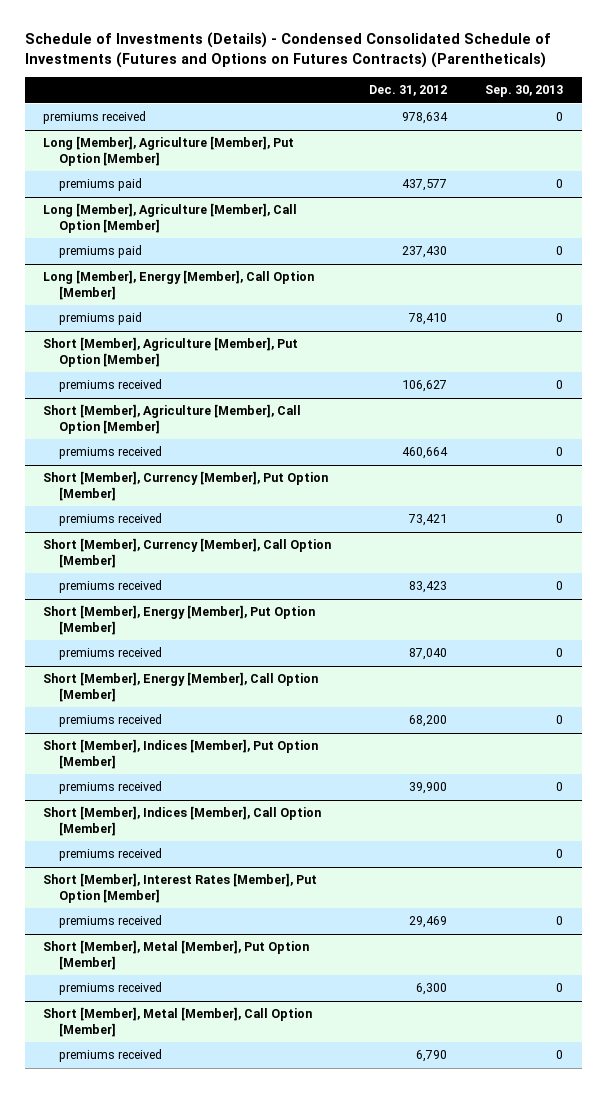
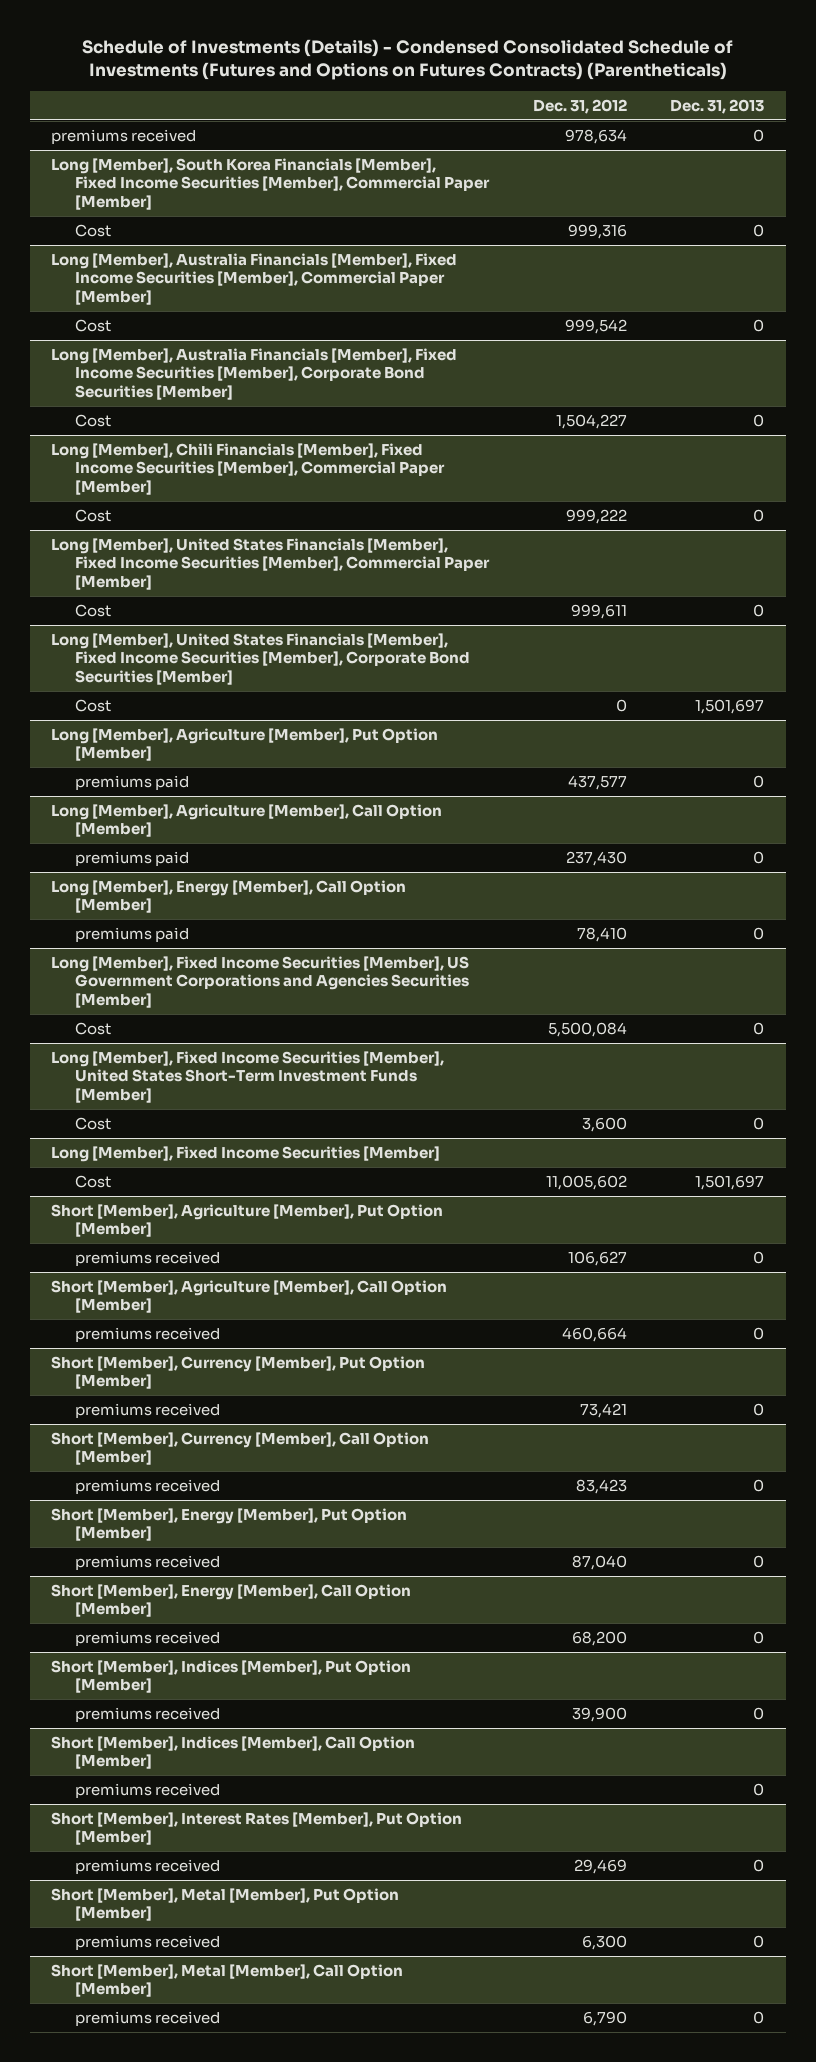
- | Dec. 31, 2012 | Sep. 30, 2013
+ | Dec. 31, 2012 | Dec. 31, 2013
+ Long [Member], South Korea Financials [Member], Fixed Income Securities [Member], Commercial Paper [Member]
+ Cost | 999,316 | 0
+ Long [Member], Australia Financials [Member], Fixed Income Securities [Member], Commercial Paper [Member]
+ Cost | 999,542 | 0
+ Long [Member], Australia Financials [Member], Fixed Income Securities [Member], Corporate Bond Securities [Member]
+ Cost | 1,504,227 | 0
+ Long [Member], Chili Financials [Member], Fixed Income Securities [Member], Commercial Paper [Member]
+ Cost | 999,222 | 0
+ Long [Member], United States Financials [Member], Fixed Income Securities [Member], Commercial Paper [Member]
+ Cost | 999,611 | 0
+ Long [Member], United States Financials [Member], Fixed Income Securities [Member], Corporate Bond Securities [Member]
+ Cost | 0 | 1,501,697
+ Long [Member], Fixed Income Securities [Member], US Government Corporations and Agencies Securities [Member]
+ Cost | 5,500,084 | 0
+ Long [Member], Fixed Income Securities [Member], United States Short-Term Investment Funds [Member]
+ Cost | 3,600 | 0
+ Long [Member], Fixed Income Securities [Member]
+ Cost | 11,005,602 | 1,501,697

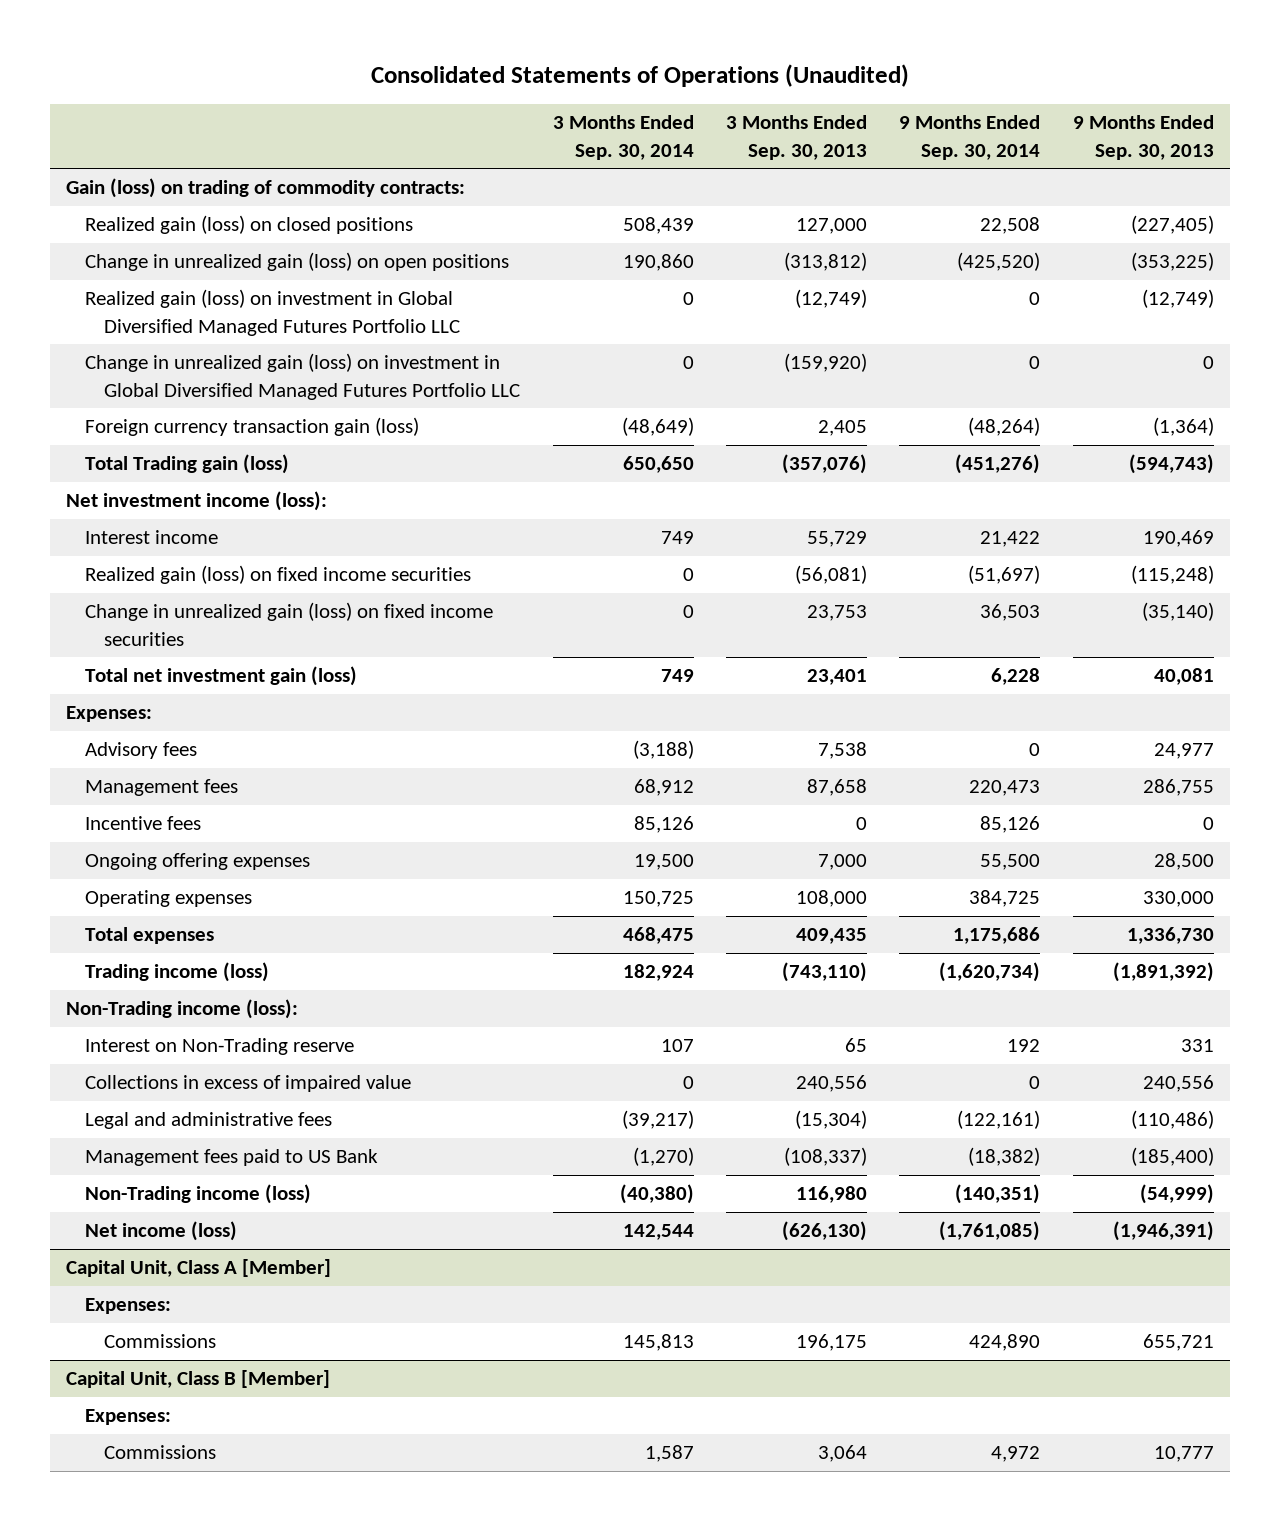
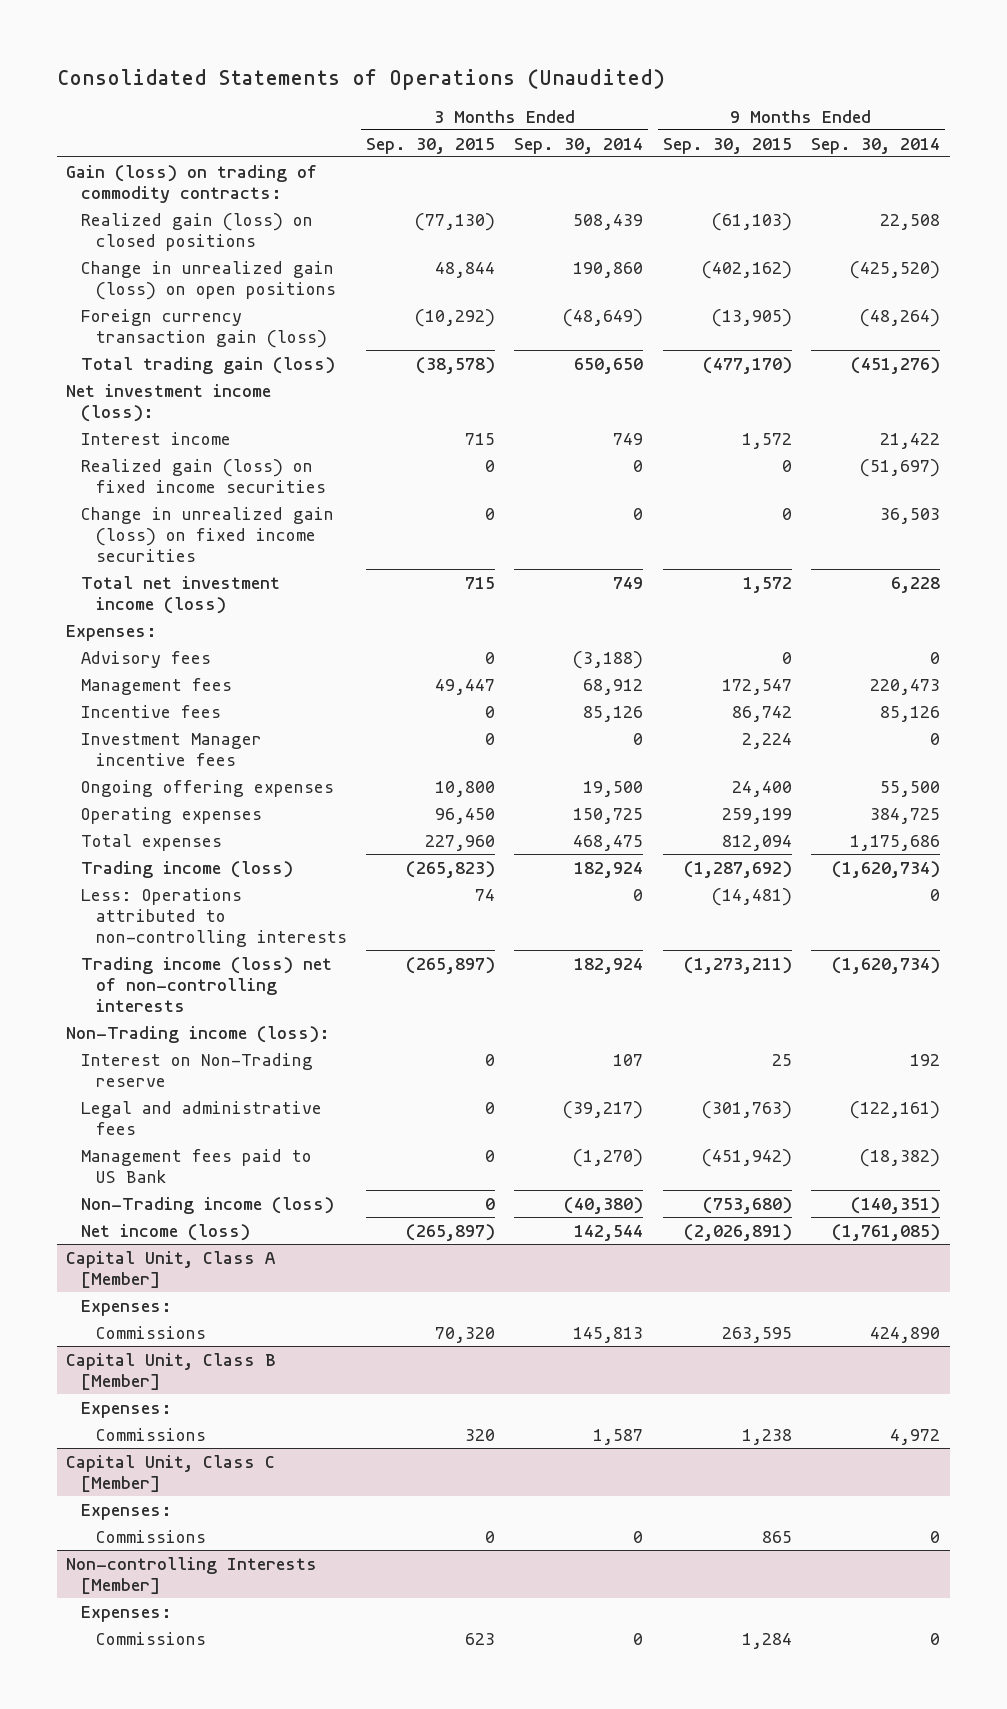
- | 3 Months Ended Sep. 30, 2014 | 3 Months Ended Sep. 30, 2013 | 9 Months Ended Sep. 30, 2014 | 9 Months Ended Sep. 30, 2013
+ | 3 Months Ended Sep. 30, 2015 | 3 Months Ended Sep. 30, 2014 | 9 Months Ended Sep. 30, 2015 | 9 Months Ended Sep. 30, 2014
- Realized gain (loss) on investment in Global Diversified Managed Futures Portfolio LLC | 0 | (12,749) | 0 | (12,749)
- Change in unrealized gain (loss) on investment in Global Diversified Managed Futures Portfolio LLC | 0 | (159,920) | 0 | 0
- Total Trading gain (loss) | 650,650 | (357,076) | (451,276) | (594,743)
+ Total trading gain (loss) | (38,578) | 650,650 | (477,170) | (451,276)
- Total net investment gain (loss) | 749 | 23,401 | 6,228 | 40,081
+ Total net investment income (loss) | 715 | 749 | 1,572 | 6,228
+ Investment Manager incentive fees | 0 | 0 | 2,224 | 0
+ Less: Operations attributed to non-controlling interests | 74 | 0 | (14,481) | 0
+ Trading income (loss) net of non-controlling interests | (265,897) | 182,924 | (1,273,211) | (1,620,734)
- Collections in excess of impaired value | 0 | 240,556 | 0 | 240,556
+ Capital Unit, Class C [Member]
+ Expenses:
+ Commissions | 0 | 0 | 865 | 0
+ Non-controlling Interests [Member]
+ Expenses:
+ Commissions | 623 | 0 | 1,284 | 0

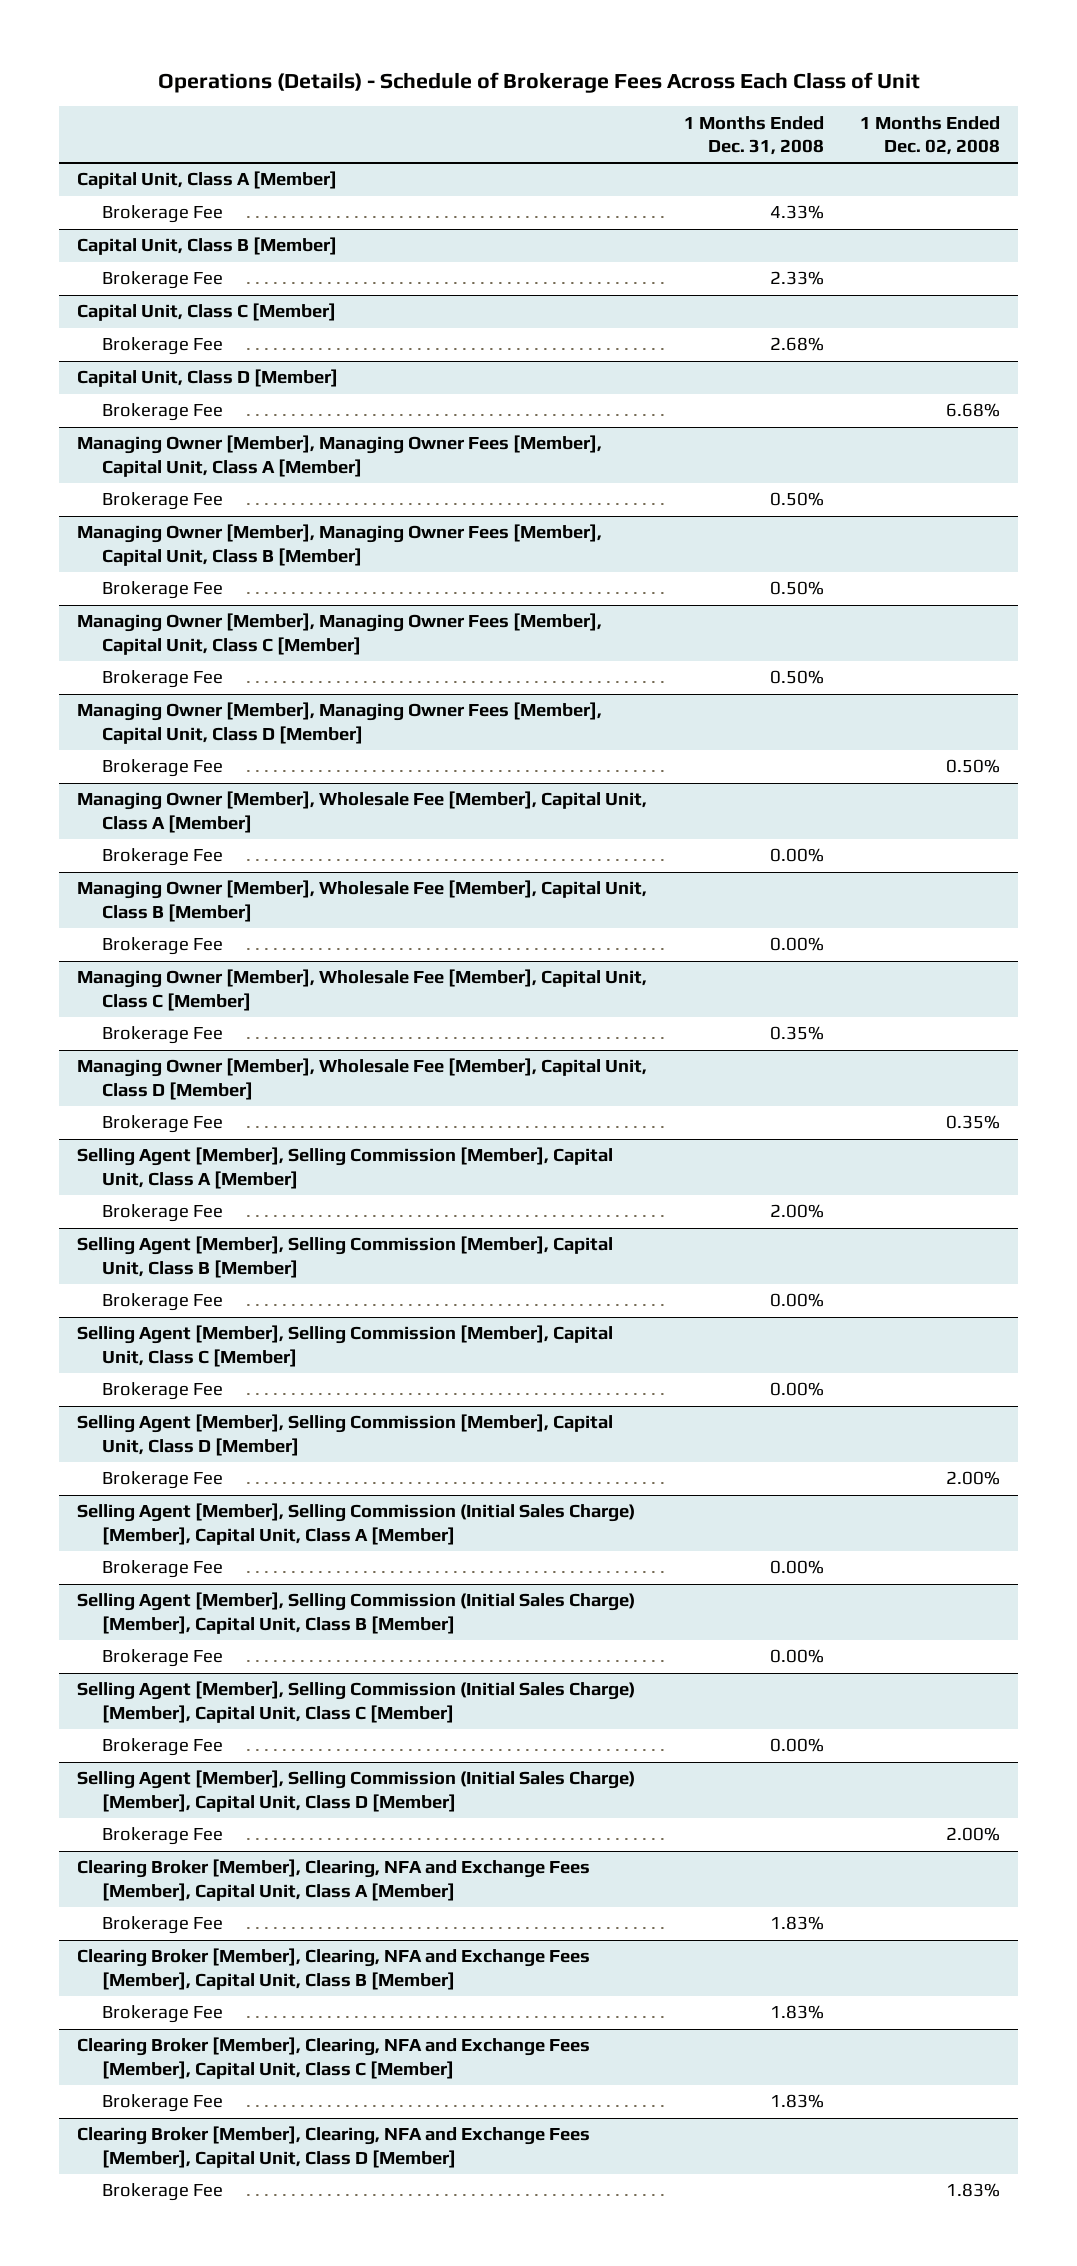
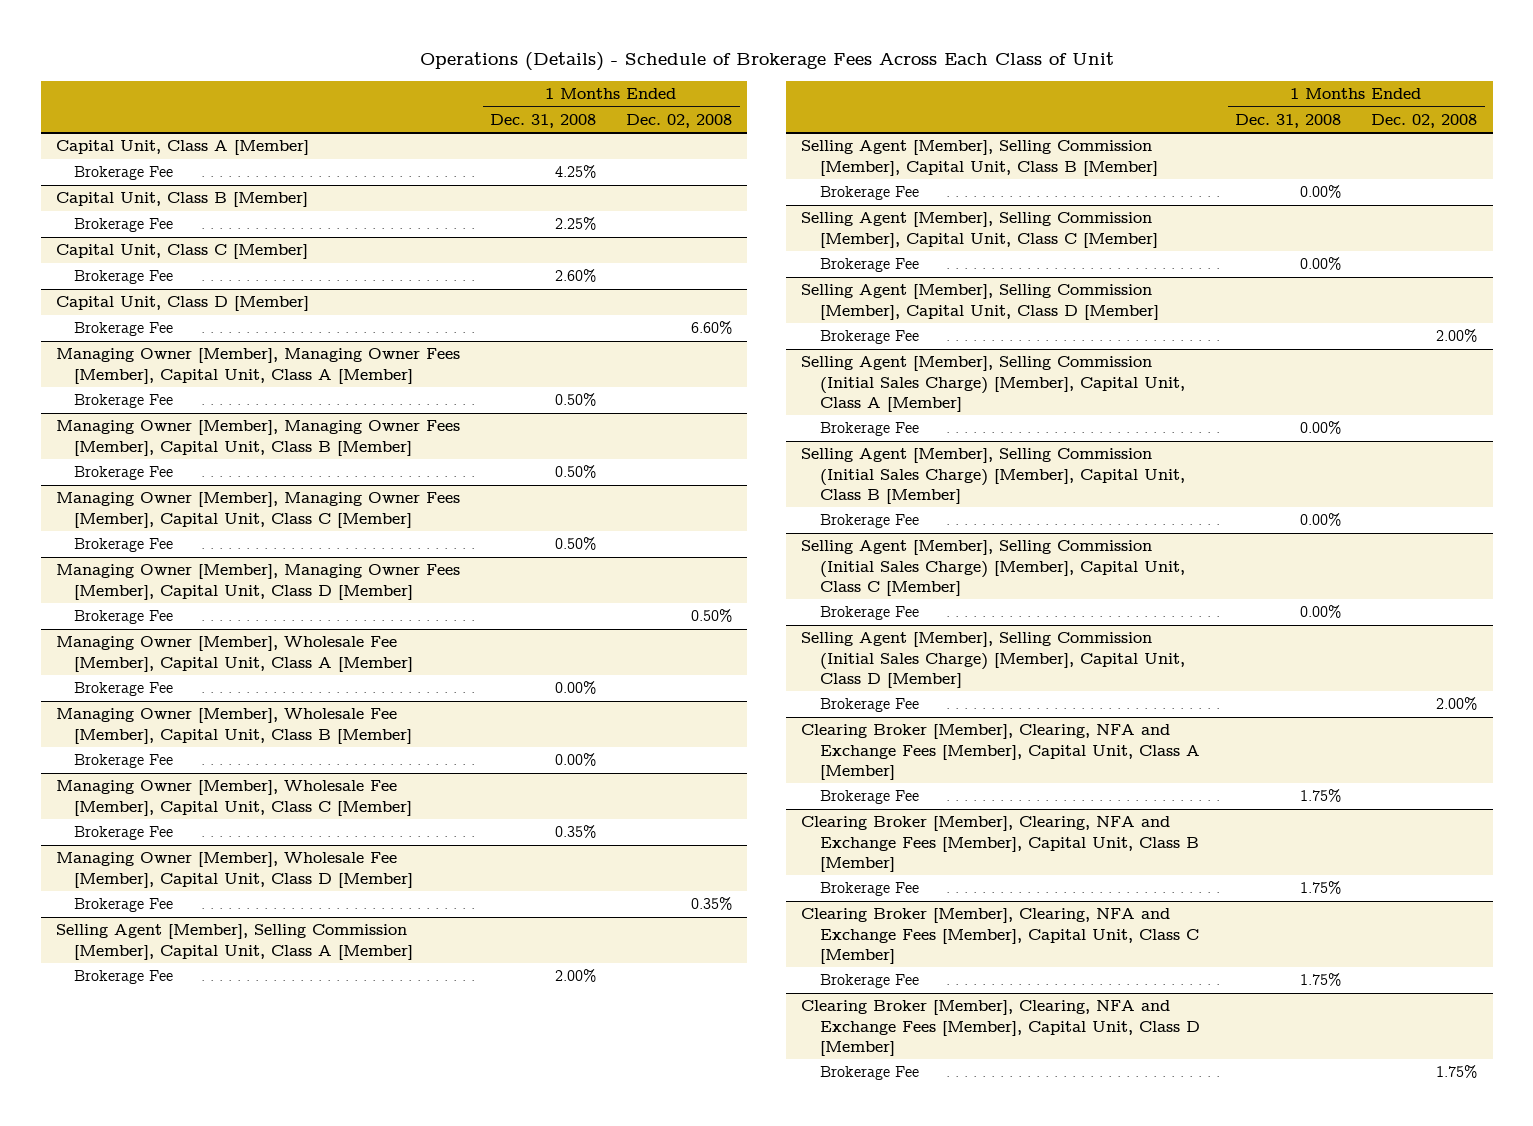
@ Capital Unit, Class A [Member]
- Brokerage Fee | 4.33% |
+ Brokerage Fee | 4.25% |
@ Capital Unit, Class B [Member]
- Brokerage Fee | 2.33% |
+ Brokerage Fee | 2.25% |
@ Capital Unit, Class C [Member]
- Brokerage Fee | 2.68% |
+ Brokerage Fee | 2.60% |
@ Capital Unit, Class D [Member]
- Brokerage Fee | | 6.68%
+ Brokerage Fee | | 6.60%
@ Clearing Broker [Member], Clearing, NFA and Exchange Fees [Member], Capital Unit, Class A [Member]
- Brokerage Fee | 1.83% |
+ Brokerage Fee | 1.75% |
@ Clearing Broker [Member], Clearing, NFA and Exchange Fees [Member], Capital Unit, Class B [Member]
- Brokerage Fee | 1.83% |
+ Brokerage Fee | 1.75% |
@ Clearing Broker [Member], Clearing, NFA and Exchange Fees [Member], Capital Unit, Class C [Member]
- Brokerage Fee | 1.83% |
+ Brokerage Fee | 1.75% |
@ Clearing Broker [Member], Clearing, NFA and Exchange Fees [Member], Capital Unit, Class D [Member]
- Brokerage Fee | | 1.83%
+ Brokerage Fee | | 1.75%

